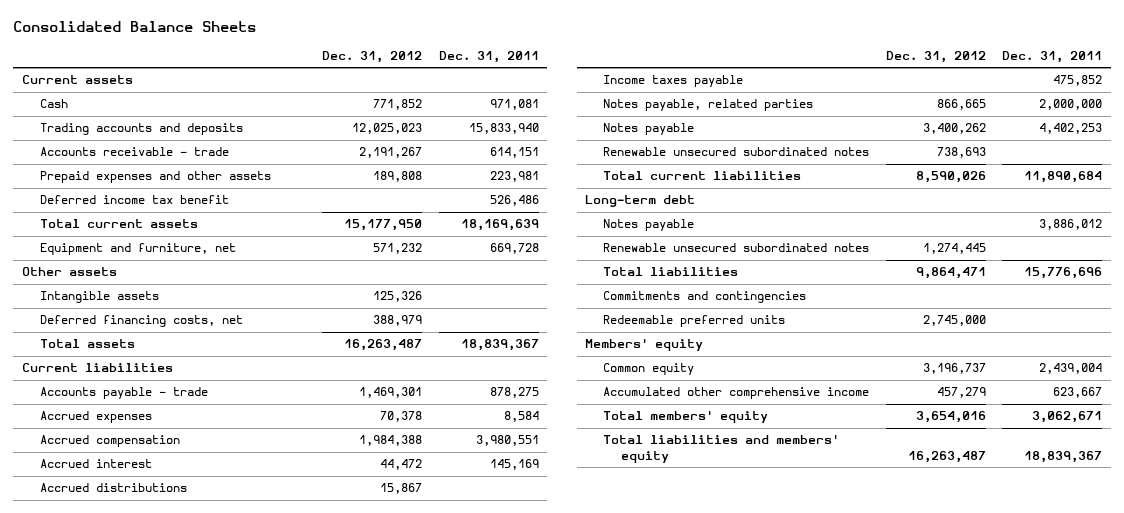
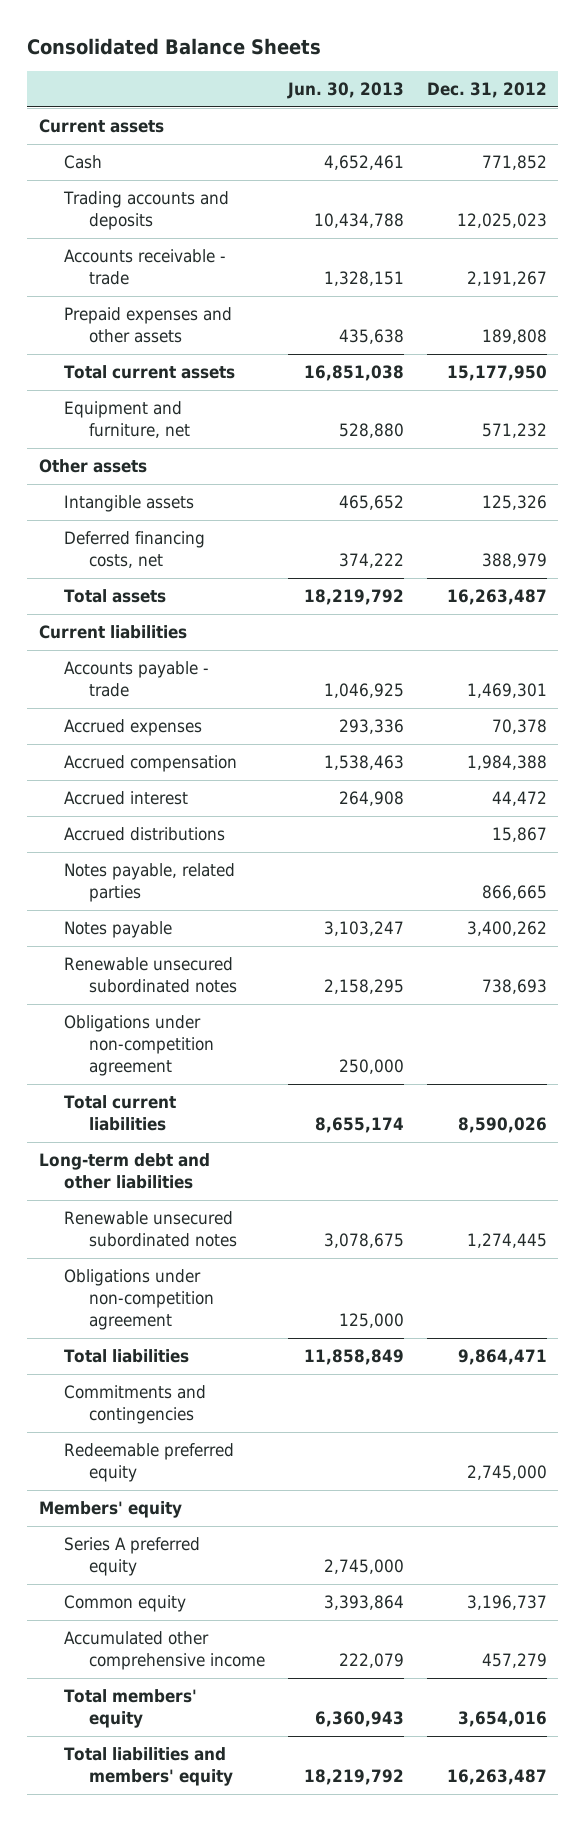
- | Dec. 31, 2012 | Dec. 31, 2011
+ | Jun. 30, 2013 | Dec. 31, 2012
- Deferred income tax benefit | | 526,486
- Income taxes payable | | 475,852
+ Obligations under non-competition agreement | 250,000 |
- Long-term debt
- Notes payable | | 3,886,012
+ Long-term debt and other liabilities
+ Obligations under non-competition agreement | 125,000 |
- Redeemable preferred units | 2,745,000 |
+ Redeemable preferred equity | | 2,745,000
+ Series A preferred equity | 2,745,000 |

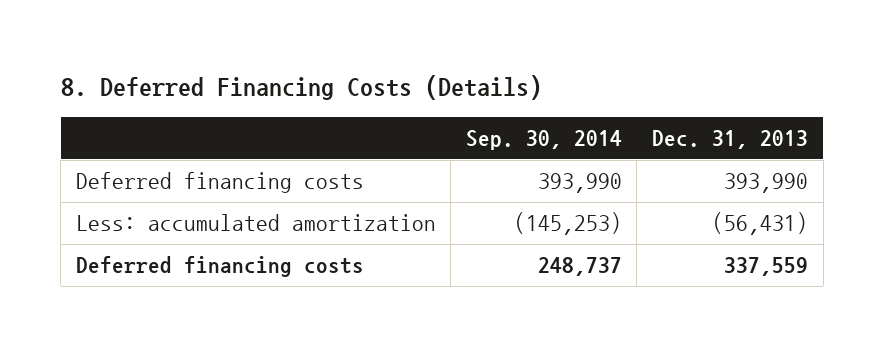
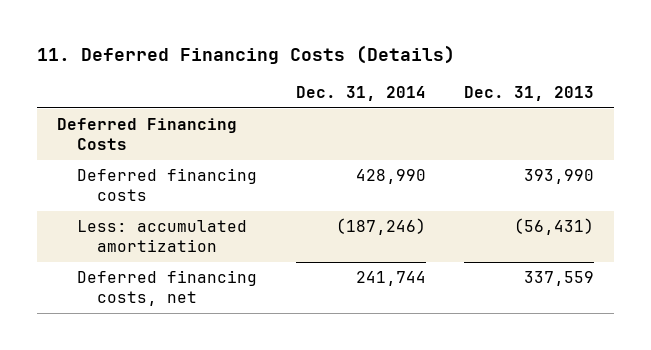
- 8. Deferred Financing Costs (Details)
+ 11. Deferred Financing Costs (Details)
- | Sep. 30, 2014 | Dec. 31, 2013
+ | Dec. 31, 2014 | Dec. 31, 2013
+ Deferred Financing Costs
- Deferred financing costs | 248,737 | 337,559
+ Deferred financing costs, net | 241,744 | 337,559

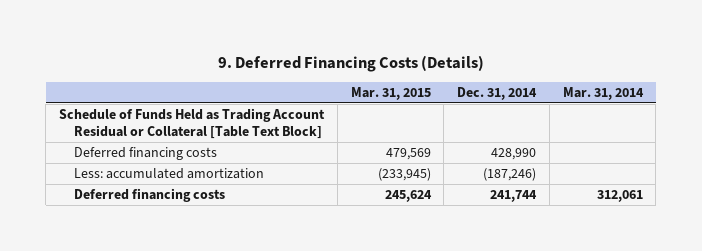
- 11. Deferred Financing Costs (Details)
+ 9. Deferred Financing Costs (Details)
- | Dec. 31, 2014 | Dec. 31, 2013
+ | Mar. 31, 2015 | Dec. 31, 2014 | Mar. 31, 2014
- Deferred Financing Costs
+ Schedule of Funds Held as Trading Account Residual or Collateral [Table Text Block]
- Deferred financing costs, net | 241,744 | 337,559
+ Deferred financing costs | 245,624 | 241,744 | 312,061

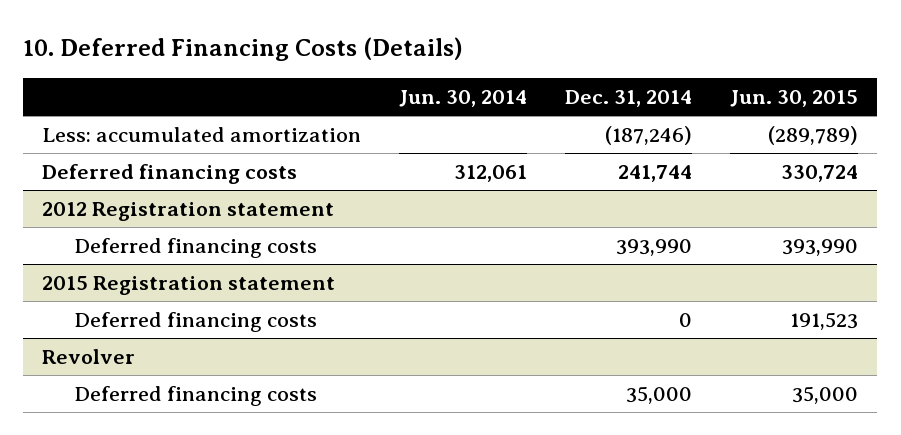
- 9. Deferred Financing Costs (Details)
+ 10. Deferred Financing Costs (Details)
- | Mar. 31, 2015 | Dec. 31, 2014 | Mar. 31, 2014
+ | Jun. 30, 2014 | Dec. 31, 2014 | Jun. 30, 2015
- Schedule of Funds Held as Trading Account Residual or Collateral [Table Text Block]
- Deferred financing costs | 479,569 | 428,990 |
+ 2012 Registration statement
+ Deferred financing costs | | 393,990 | 393,990
+ 2015 Registration statement
+ Deferred financing costs | | 0 | 191,523
+ Revolver
+ Deferred financing costs | | 35,000 | 35,000

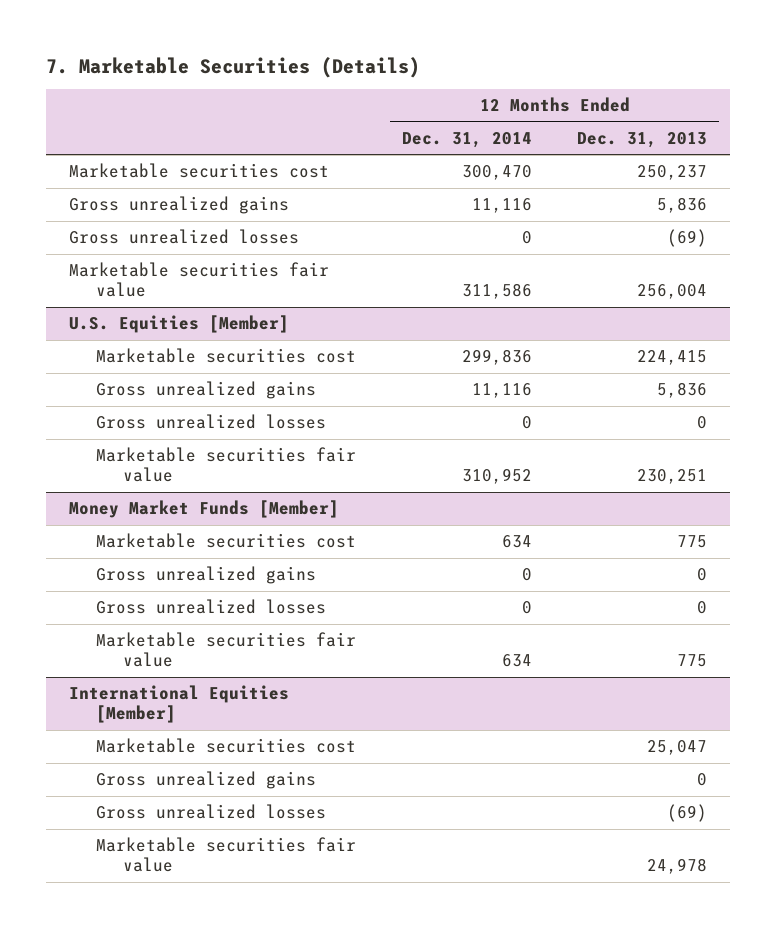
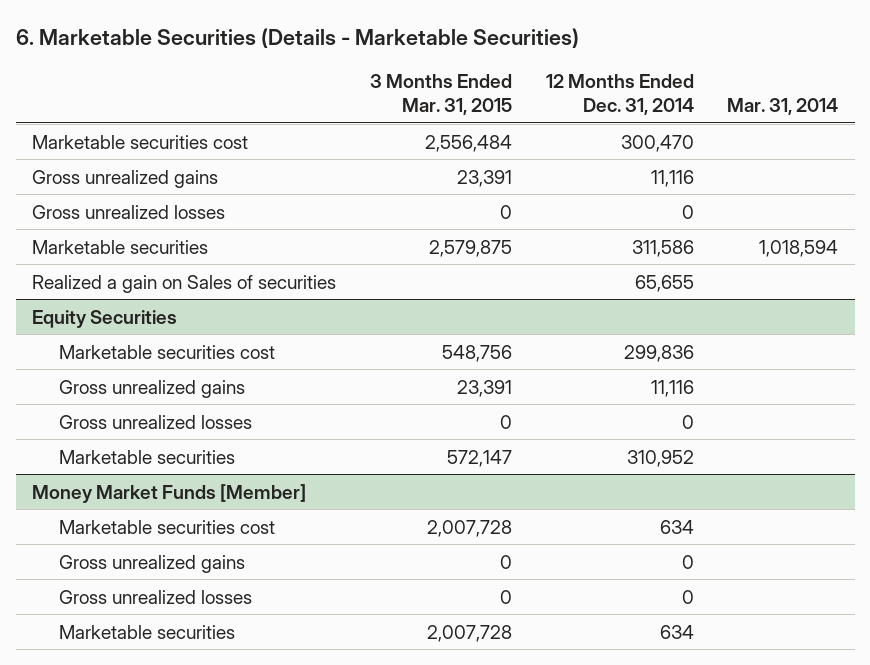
- 7. Marketable Securities (Details)
+ 6. Marketable Securities (Details - Marketable Securities)
- | 12 Months Ended Dec. 31, 2014 | 12 Months Ended Dec. 31, 2013
+ | 3 Months Ended Mar. 31, 2015 | 12 Months Ended Dec. 31, 2014 | Mar. 31, 2014
- Marketable securities fair value | 311,586 | 256,004
- U.S. Equities [Member]
+ Marketable securities | 2,579,875 | 311,586 | 1,018,594
+ Realized a gain on Sales of securities | | 65,655 |
+ Equity Securities
- Marketable securities fair value | 310,952 | 230,251
+ Marketable securities | 572,147 | 310,952 |
@ Money Market Funds [Member]
- Marketable securities fair value | 634 | 775
- International Equities [Member]
- Marketable securities cost | | 25,047
- Gross unrealized gains | | 0
- Gross unrealized losses | | (69)
- Marketable securities fair value | | 24,978
@ Money Market Funds [Member]
+ Marketable securities | 2,007,728 | 634 |

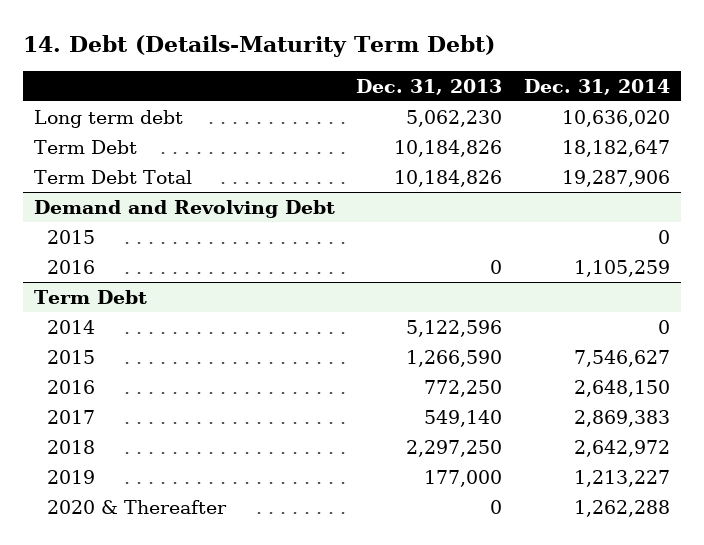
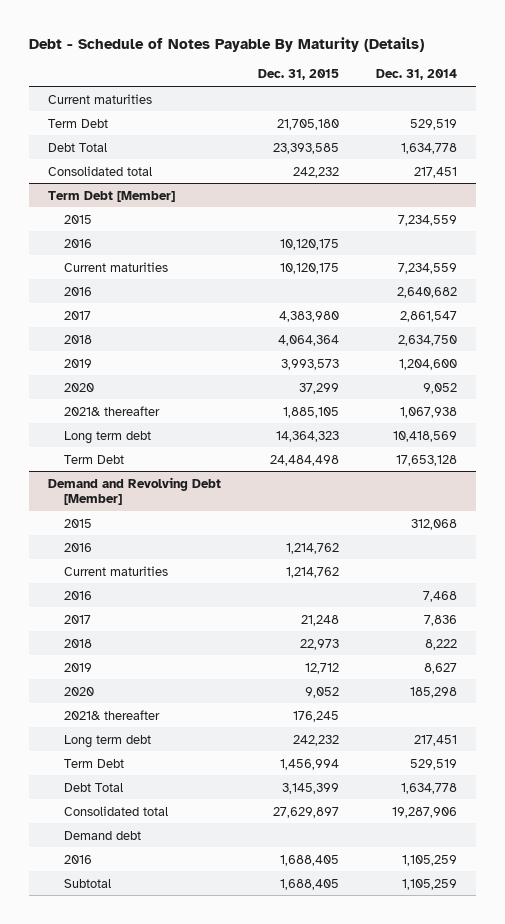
- 14. Debt (Details-Maturity Term Debt)
+ Debt - Schedule of Notes Payable By Maturity (Details)
- | Dec. 31, 2013 | Dec. 31, 2014
+ | Dec. 31, 2015 | Dec. 31, 2014
- Long term debt | 5,062,230 | 10,636,020
- Term Debt | 10,184,826 | 18,182,647
- Term Debt Total | 10,184,826 | 19,287,906
- Demand and Revolving Debt
- 2015 | | 0
+ Current maturities
+ Term Debt | 21,705,180 | 529,519
+ Debt Total | 23,393,585 | 1,634,778
+ Consolidated total | 242,232 | 217,451
+ Term Debt [Member]
+ 2015 | | 7,234,559
+ 2016 | 10,120,175 |
+ Current maturities | 10,120,175 | 7,234,559
+ 2016 | | 2,640,682
+ 2017 | 4,383,980 | 2,861,547
+ 2018 | 4,064,364 | 2,634,750
+ 2019 | 3,993,573 | 1,204,600
+ 2020 | 37,299 | 9,052
+ 2021& thereafter | 1,885,105 | 1,067,938
+ Long term debt | 14,364,323 | 10,418,569
+ Term Debt | 24,484,498 | 17,653,128
+ Demand and Revolving Debt [Member]
+ 2015 | | 312,068
+ 2016 | 1,214,762 |
+ Current maturities | 1,214,762 |
+ 2016 | | 7,468
+ 2017 | 21,248 | 7,836
+ 2018 | 22,973 | 8,222
+ 2019 | 12,712 | 8,627
+ 2020 | 9,052 | 185,298
+ 2021& thereafter | 176,245 |
+ Long term debt | 242,232 | 217,451
+ Term Debt | 1,456,994 | 529,519
+ Debt Total | 3,145,399 | 1,634,778
+ Consolidated total | 27,629,897 | 19,287,906
+ Demand debt
- Term Debt
- 2014 | 5,122,596 | 0
- 2015 | 1,266,590 | 7,546,627
- 2016 | 772,250 | 2,648,150
- 2017 | 549,140 | 2,869,383
- 2018 | 2,297,250 | 2,642,972
- 2019 | 177,000 | 1,213,227
- 2020 & Thereafter | 0 | 1,262,288
+ Subtotal | 1,688,405 | 1,105,259

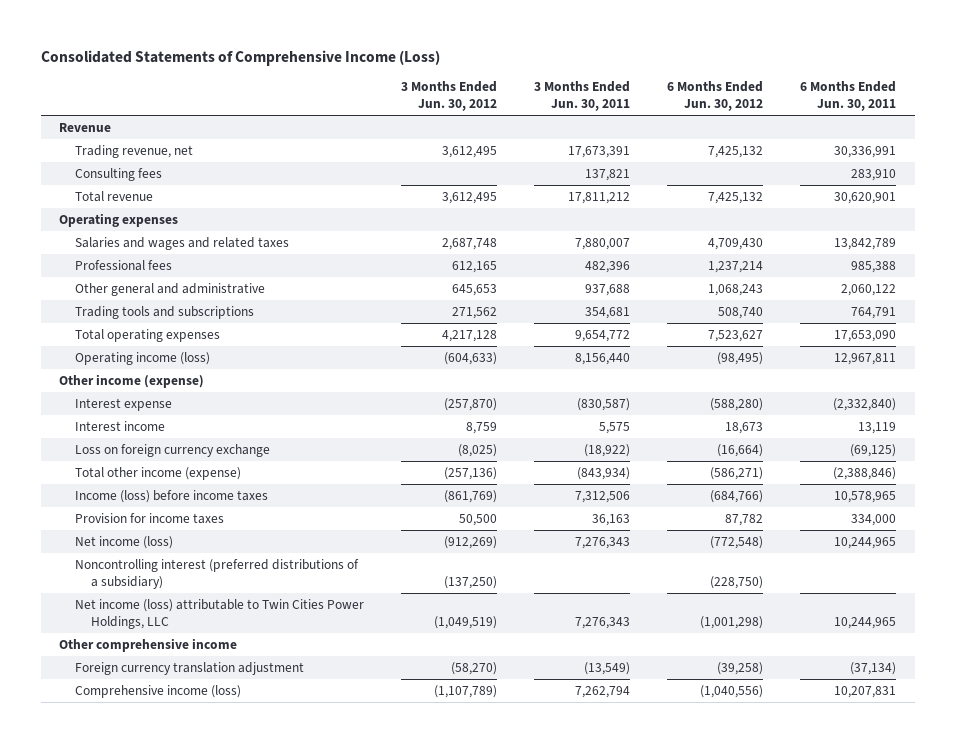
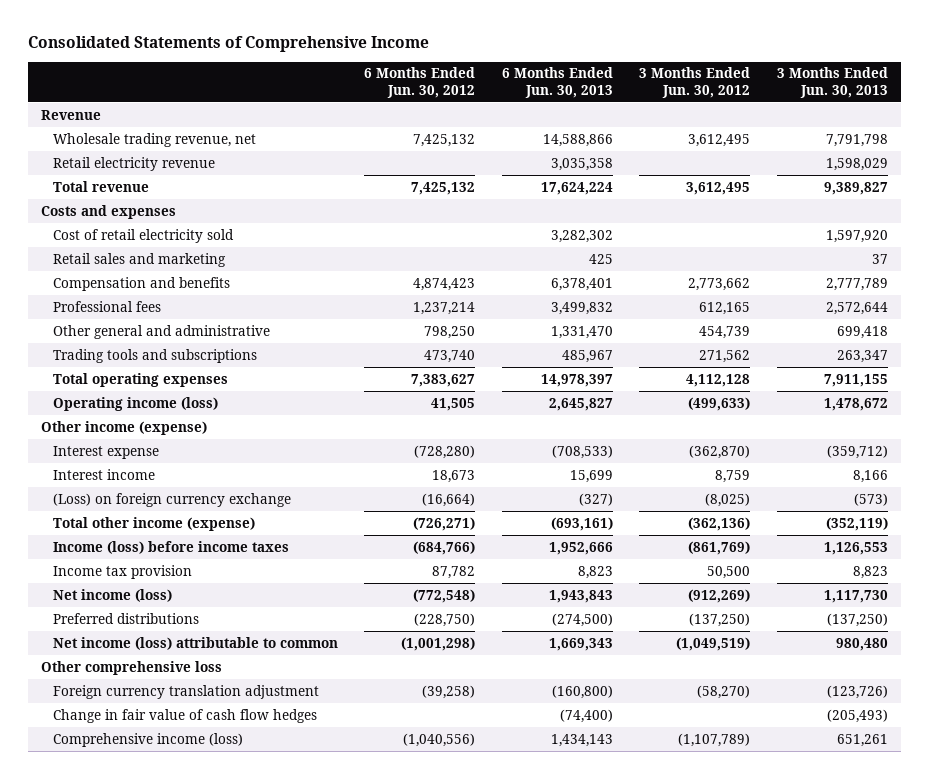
- Consolidated Statements of Comprehensive Income (Loss)
+ Consolidated Statements of Comprehensive Income
- | 3 Months Ended Jun. 30, 2012 | 3 Months Ended Jun. 30, 2011 | 6 Months Ended Jun. 30, 2012 | 6 Months Ended Jun. 30, 2011
+ | 6 Months Ended Jun. 30, 2012 | 6 Months Ended Jun. 30, 2013 | 3 Months Ended Jun. 30, 2012 | 3 Months Ended Jun. 30, 2013
- Trading revenue, net | 3,612,495 | 17,673,391 | 7,425,132 | 30,336,991
- Consulting fees | | 137,821 | | 283,910
+ Wholesale trading revenue, net | 7,425,132 | 14,588,866 | 3,612,495 | 7,791,798
+ Retail electricity revenue | | 3,035,358 | | 1,598,029
- Operating expenses
- Salaries and wages and related taxes | 2,687,748 | 7,880,007 | 4,709,430 | 13,842,789
+ Costs and expenses
+ Cost of retail electricity sold | | 3,282,302 | | 1,597,920
+ Retail sales and marketing | | 425 | | 37
+ Compensation and benefits | 4,874,423 | 6,378,401 | 2,773,662 | 2,777,789
- Other general and administrative | 645,653 | 937,688 | 1,068,243 | 2,060,122
- Trading tools and subscriptions | 271,562 | 354,681 | 508,740 | 764,791
- Total operating expenses | 4,217,128 | 9,654,772 | 7,523,627 | 17,653,090
- Operating income (loss) | (604,633) | 8,156,440 | (98,495) | 12,967,811
+ Other general and administrative | 798,250 | 1,331,470 | 454,739 | 699,418
+ Trading tools and subscriptions | 473,740 | 485,967 | 271,562 | 263,347
+ Total operating expenses | 7,383,627 | 14,978,397 | 4,112,128 | 7,911,155
+ Operating income (loss) | 41,505 | 2,645,827 | (499,633) | 1,478,672
- Interest expense | (257,870) | (830,587) | (588,280) | (2,332,840)
+ Interest expense | (728,280) | (708,533) | (362,870) | (359,712)
- Loss on foreign currency exchange | (8,025) | (18,922) | (16,664) | (69,125)
- Total other income (expense) | (257,136) | (843,934) | (586,271) | (2,388,846)
+ (Loss) on foreign currency exchange | (16,664) | (327) | (8,025) | (573)
+ Total other income (expense) | (726,271) | (693,161) | (362,136) | (352,119)
- Provision for income taxes | 50,500 | 36,163 | 87,782 | 334,000
+ Income tax provision | 87,782 | 8,823 | 50,500 | 8,823
- Noncontrolling interest (preferred distributions of a subsidiary) | (137,250) | | (228,750) |
- Net income (loss) attributable to Twin Cities Power Holdings, LLC | (1,049,519) | 7,276,343 | (1,001,298) | 10,244,965
- Other comprehensive income
+ Preferred distributions | (228,750) | (274,500) | (137,250) | (137,250)
+ Net income (loss) attributable to common | (1,001,298) | 1,669,343 | (1,049,519) | 980,480
+ Other comprehensive loss
+ Change in fair value of cash flow hedges | | (74,400) | | (205,493)

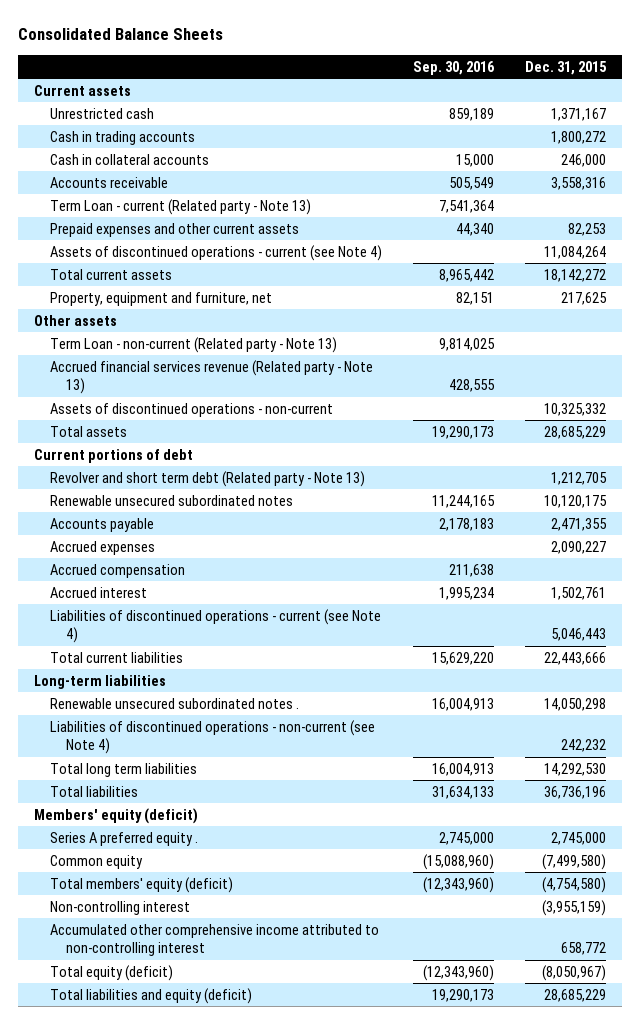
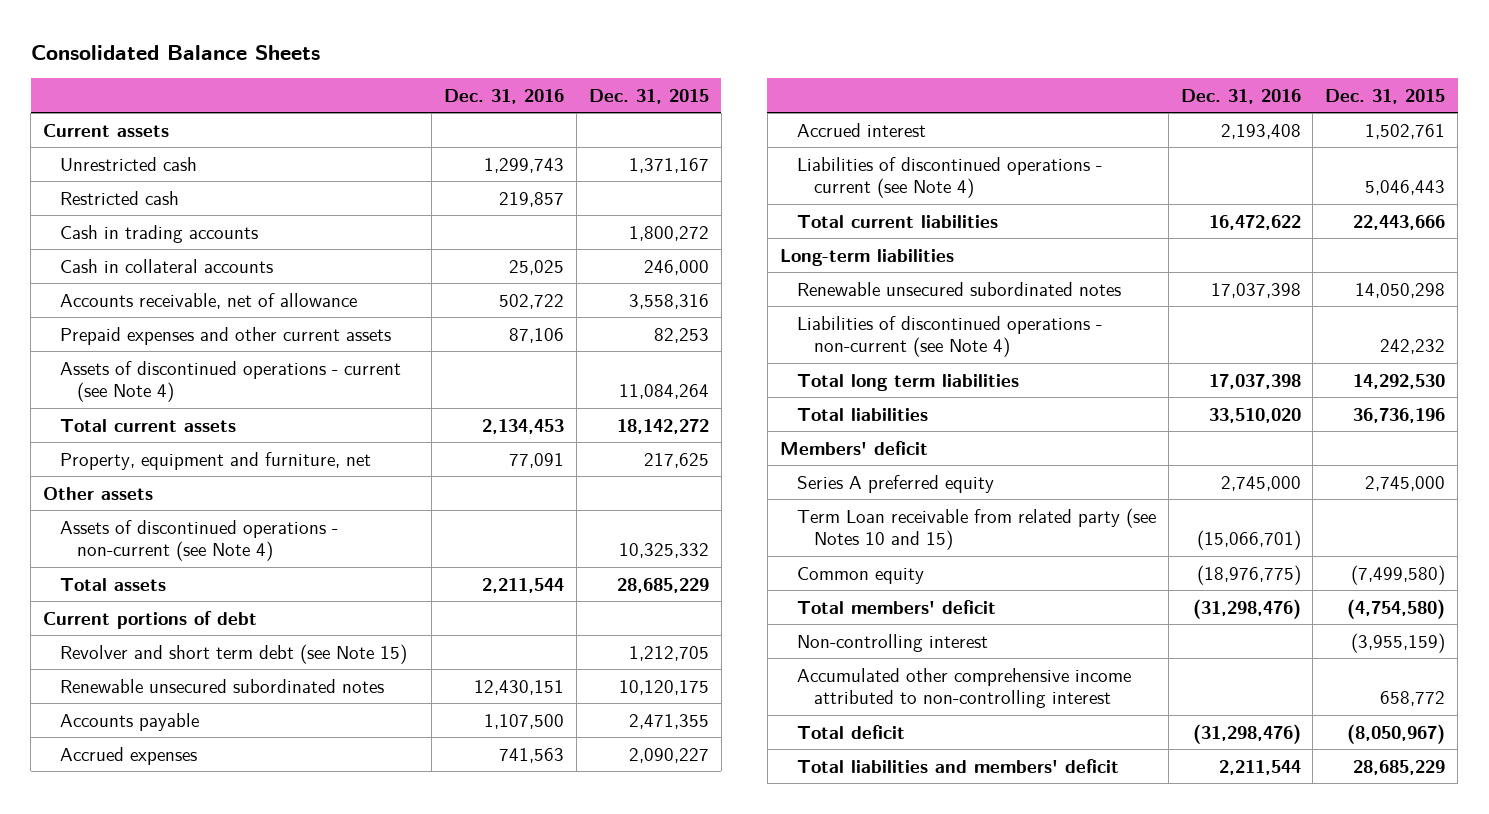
- | Sep. 30, 2016 | Dec. 31, 2015
+ | Dec. 31, 2016 | Dec. 31, 2015
+ Restricted cash | 219,857 |
- Accounts receivable | 505,549 | 3,558,316
- Term Loan - current (Related party - Note 13) | 7,541,364 |
+ Accounts receivable, net of allowance | 502,722 | 3,558,316
- Term Loan - non-current (Related party - Note 13) | 9,814,025 |
- Accrued financial services revenue (Related party - Note 13) | 428,555 |
- Assets of discontinued operations - non-current | | 10,325,332
+ Assets of discontinued operations - non-current (see Note 4) | | 10,325,332
- Revolver and short term debt (Related party - Note 13) | | 1,212,705
+ Revolver and short term debt (see Note 15) | | 1,212,705
- Accrued compensation | 211,638 |
- Renewable unsecured subordinated notes . | 16,004,913 | 14,050,298
+ Renewable unsecured subordinated notes | 17,037,398 | 14,050,298
- Members' equity (deficit)
- Series A preferred equity . | 2,745,000 | 2,745,000
+ Members' deficit
+ Series A preferred equity | 2,745,000 | 2,745,000
+ Term Loan receivable from related party (see Notes 10 and 15) | (15,066,701) |
- Total members' equity (deficit) | (12,343,960) | (4,754,580)
+ Total members' deficit | (31,298,476) | (4,754,580)
- Total equity (deficit) | (12,343,960) | (8,050,967)
- Total liabilities and equity (deficit) | 19,290,173 | 28,685,229
+ Total deficit | (31,298,476) | (8,050,967)
+ Total liabilities and members' deficit | 2,211,544 | 28,685,229

